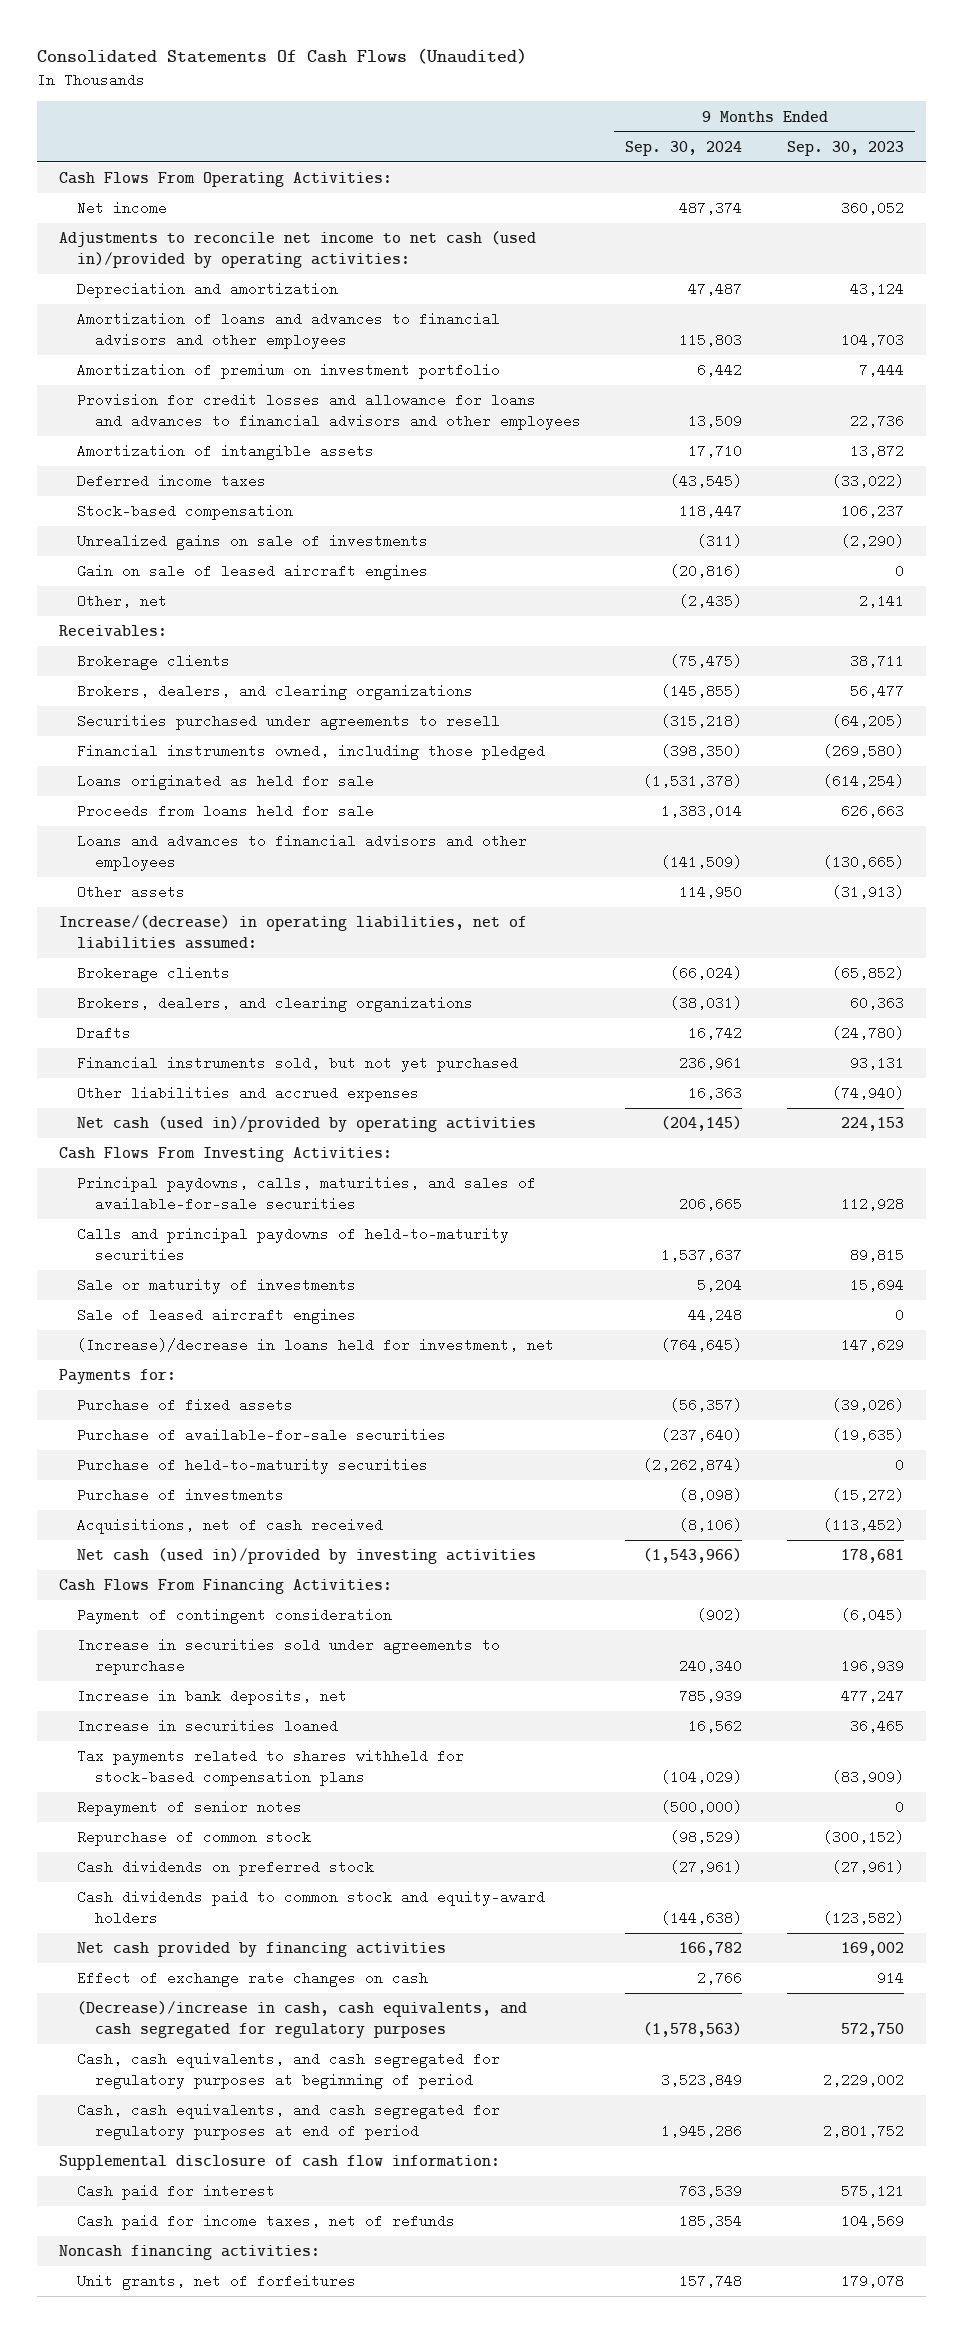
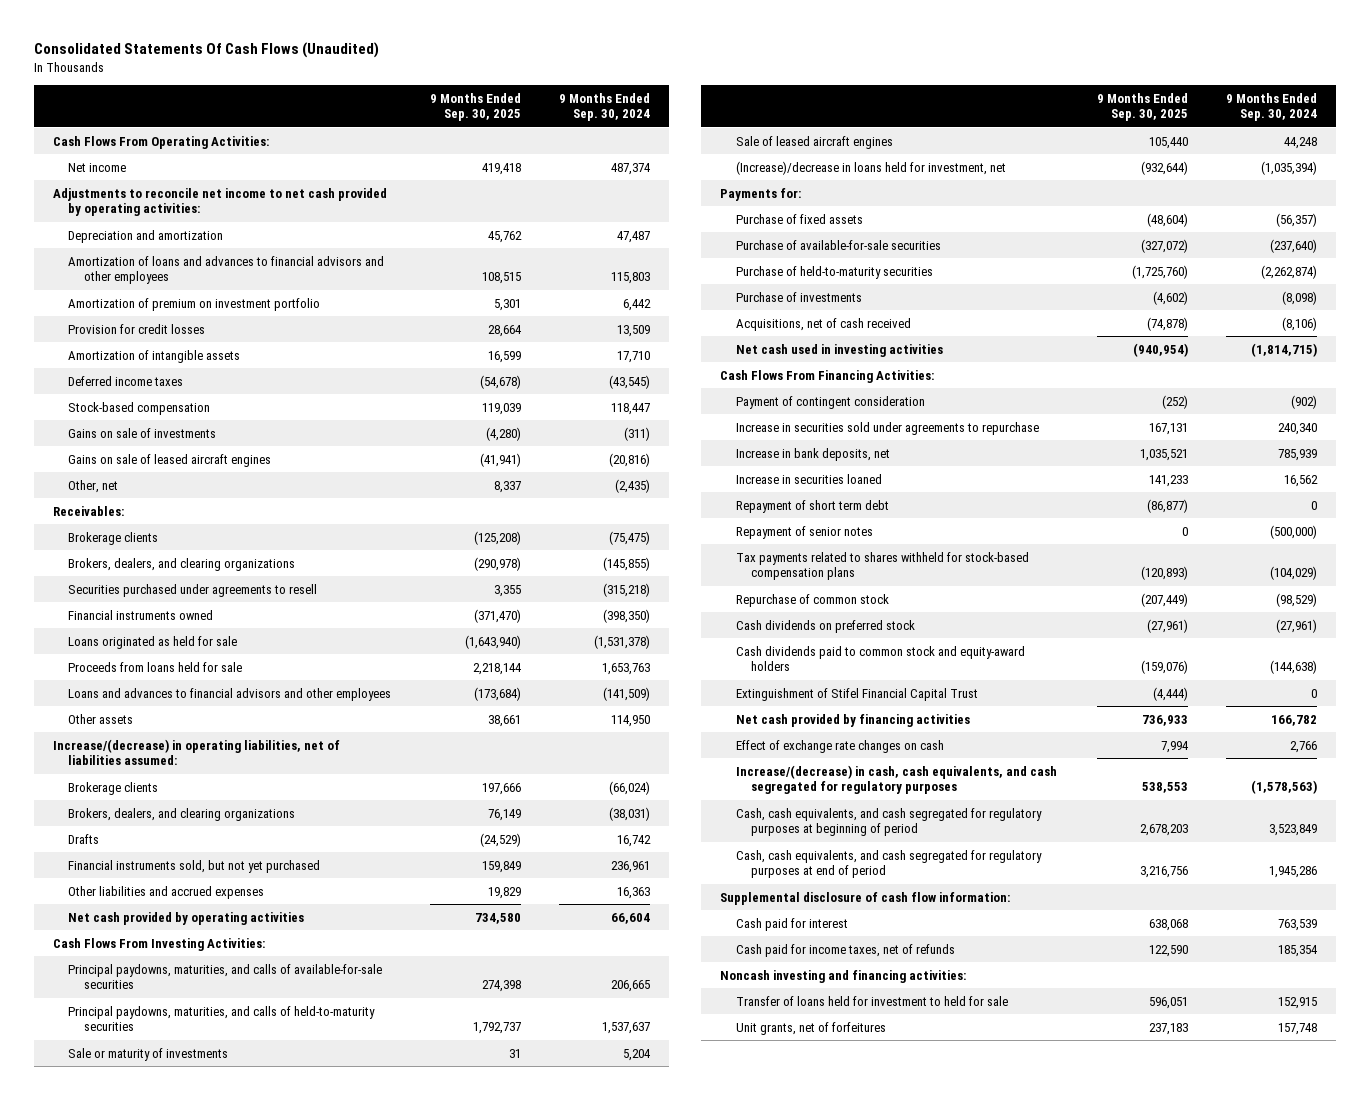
- | 9 Months Ended Sep. 30, 2024 | 9 Months Ended Sep. 30, 2023
+ | 9 Months Ended Sep. 30, 2025 | 9 Months Ended Sep. 30, 2024
- Adjustments to reconcile net income to net cash (used in)/provided by operating activities:
+ Adjustments to reconcile net income to net cash provided by operating activities:
- Provision for credit losses and allowance for loans and advances to financial advisors and other employees | 13,509 | 22,736
+ Provision for credit losses | 28,664 | 13,509
- Unrealized gains on sale of investments | (311) | (2,290)
- Gain on sale of leased aircraft engines | (20,816) | 0
+ Gains on sale of investments | (4,280) | (311)
+ Gains on sale of leased aircraft engines | (41,941) | (20,816)
- Financial instruments owned, including those pledged | (398,350) | (269,580)
+ Financial instruments owned | (371,470) | (398,350)
- Proceeds from loans held for sale | 1,383,014 | 626,663
+ Proceeds from loans held for sale | 2,218,144 | 1,653,763
- Net cash (used in)/provided by operating activities | (204,145) | 224,153
+ Net cash provided by operating activities | 734,580 | 66,604
- Principal paydowns, calls, maturities, and sales of available-for-sale securities | 206,665 | 112,928
- Calls and principal paydowns of held-to-maturity securities | 1,537,637 | 89,815
+ Principal paydowns, maturities, and calls of available-for-sale securities | 274,398 | 206,665
+ Principal paydowns, maturities, and calls of held-to-maturity securities | 1,792,737 | 1,537,637
- (Increase)/decrease in loans held for investment, net | (764,645) | 147,629
+ (Increase)/decrease in loans held for investment, net | (932,644) | (1,035,394)
- Net cash (used in)/provided by investing activities | (1,543,966) | 178,681
+ Net cash used in investing activities | (940,954) | (1,814,715)
+ Repayment of short term debt | (86,877) | 0
moved down: Tax payments related to shares withheld for stock-based compensation plans | (120,893) | (104,029)
+ Extinguishment of Stifel Financial Capital Trust | (4,444) | 0
- (Decrease)/increase in cash, cash equivalents, and cash segregated for regulatory purposes | (1,578,563) | 572,750
+ Increase/(decrease) in cash, cash equivalents, and cash segregated for regulatory purposes | 538,553 | (1,578,563)
- Noncash financing activities:
+ Noncash investing and financing activities:
+ Transfer of loans held for investment to held for sale | 596,051 | 152,915

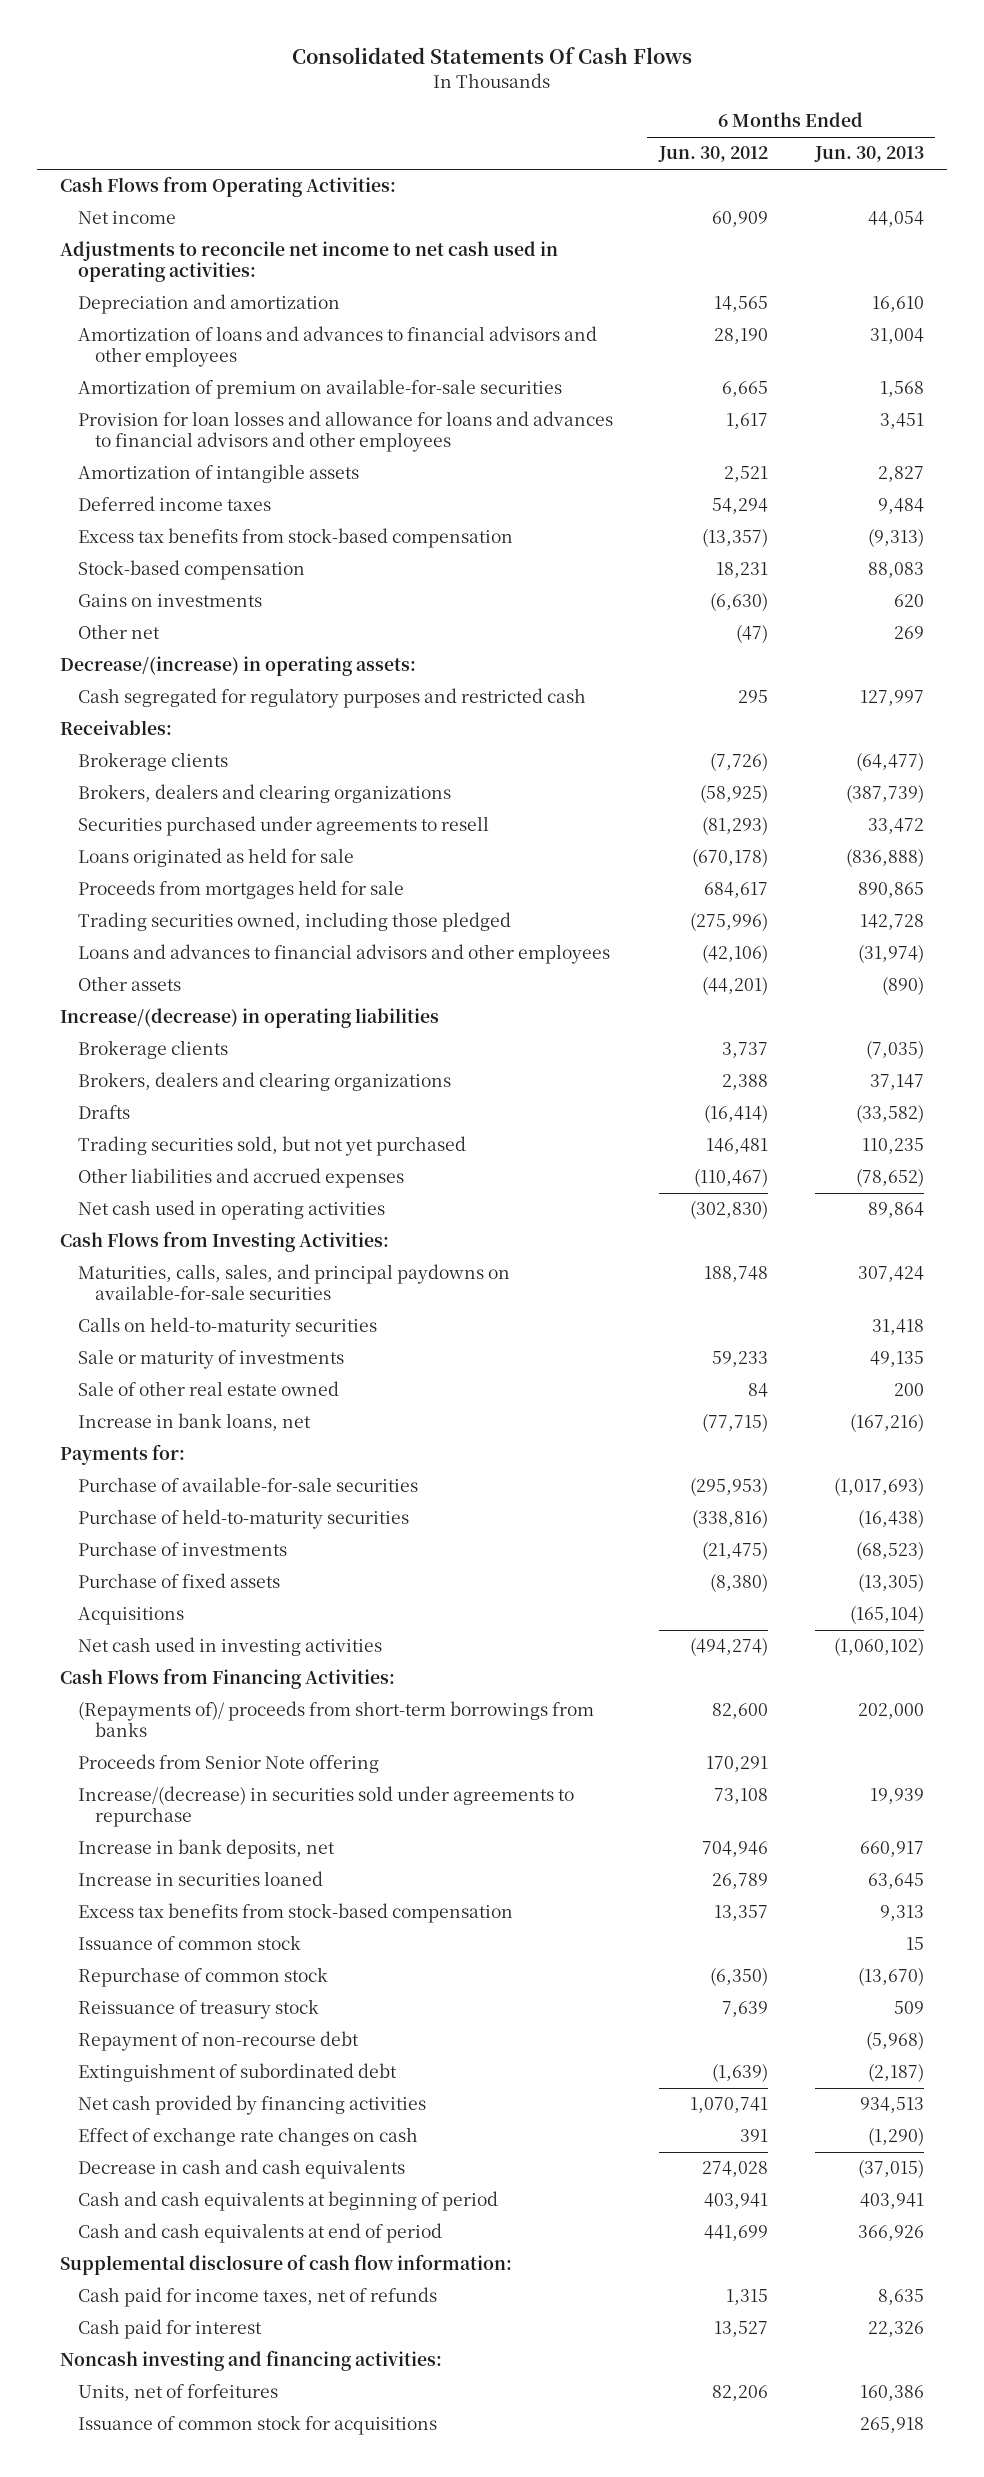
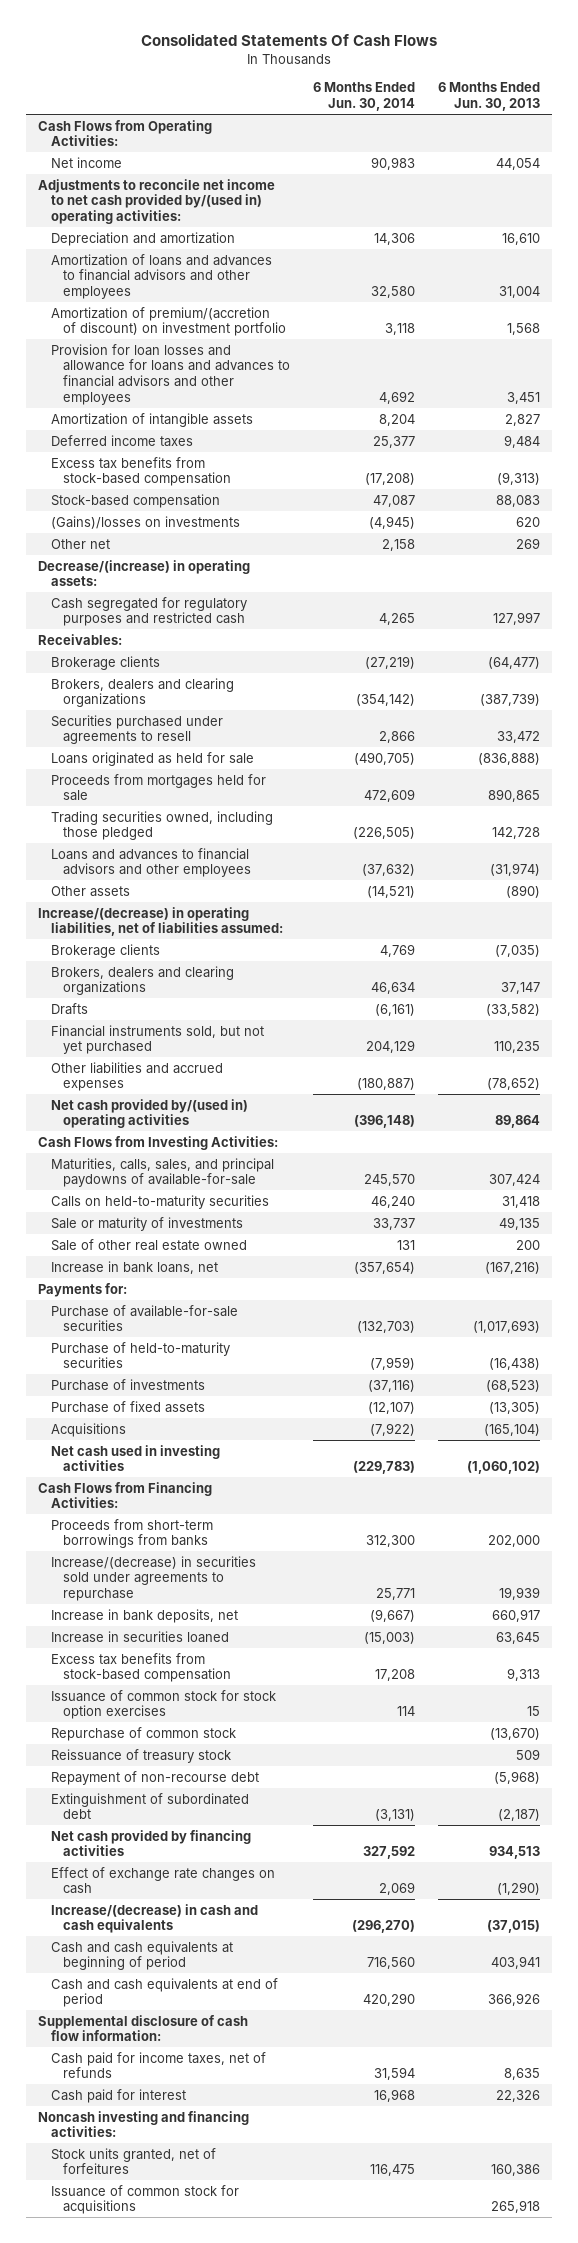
- | 6 Months Ended Jun. 30, 2012 | 6 Months Ended Jun. 30, 2013
+ | 6 Months Ended Jun. 30, 2014 | 6 Months Ended Jun. 30, 2013
- Adjustments to reconcile net income to net cash used in operating activities:
+ Adjustments to reconcile net income to net cash provided by/(used in) operating activities:
- Amortization of premium on available-for-sale securities | 6,665 | 1,568
+ Amortization of premium/(accretion of discount) on investment portfolio | 3,118 | 1,568
- Gains on investments | (6,630) | 620
+ (Gains)/losses on investments | (4,945) | 620
- Increase/(decrease) in operating liabilities
+ Increase/(decrease) in operating liabilities, net of liabilities assumed:
- Trading securities sold, but not yet purchased | 146,481 | 110,235
+ Financial instruments sold, but not yet purchased | 204,129 | 110,235
- Net cash used in operating activities | (302,830) | 89,864
+ Net cash provided by/(used in) operating activities | (396,148) | 89,864
- Maturities, calls, sales, and principal paydowns on available-for-sale securities | 188,748 | 307,424
+ Maturities, calls, sales, and principal paydowns of available-for-sale | 245,570 | 307,424
- (Repayments of)/ proceeds from short-term borrowings from banks | 82,600 | 202,000
- Proceeds from Senior Note offering | 170,291 |
+ Proceeds from short-term borrowings from banks | 312,300 | 202,000
- Issuance of common stock | | 15
+ Issuance of common stock for stock option exercises | 114 | 15
- Decrease in cash and cash equivalents | 274,028 | (37,015)
+ Increase/(decrease) in cash and cash equivalents | (296,270) | (37,015)
- Units, net of forfeitures | 82,206 | 160,386
+ Stock units granted, net of forfeitures | 116,475 | 160,386

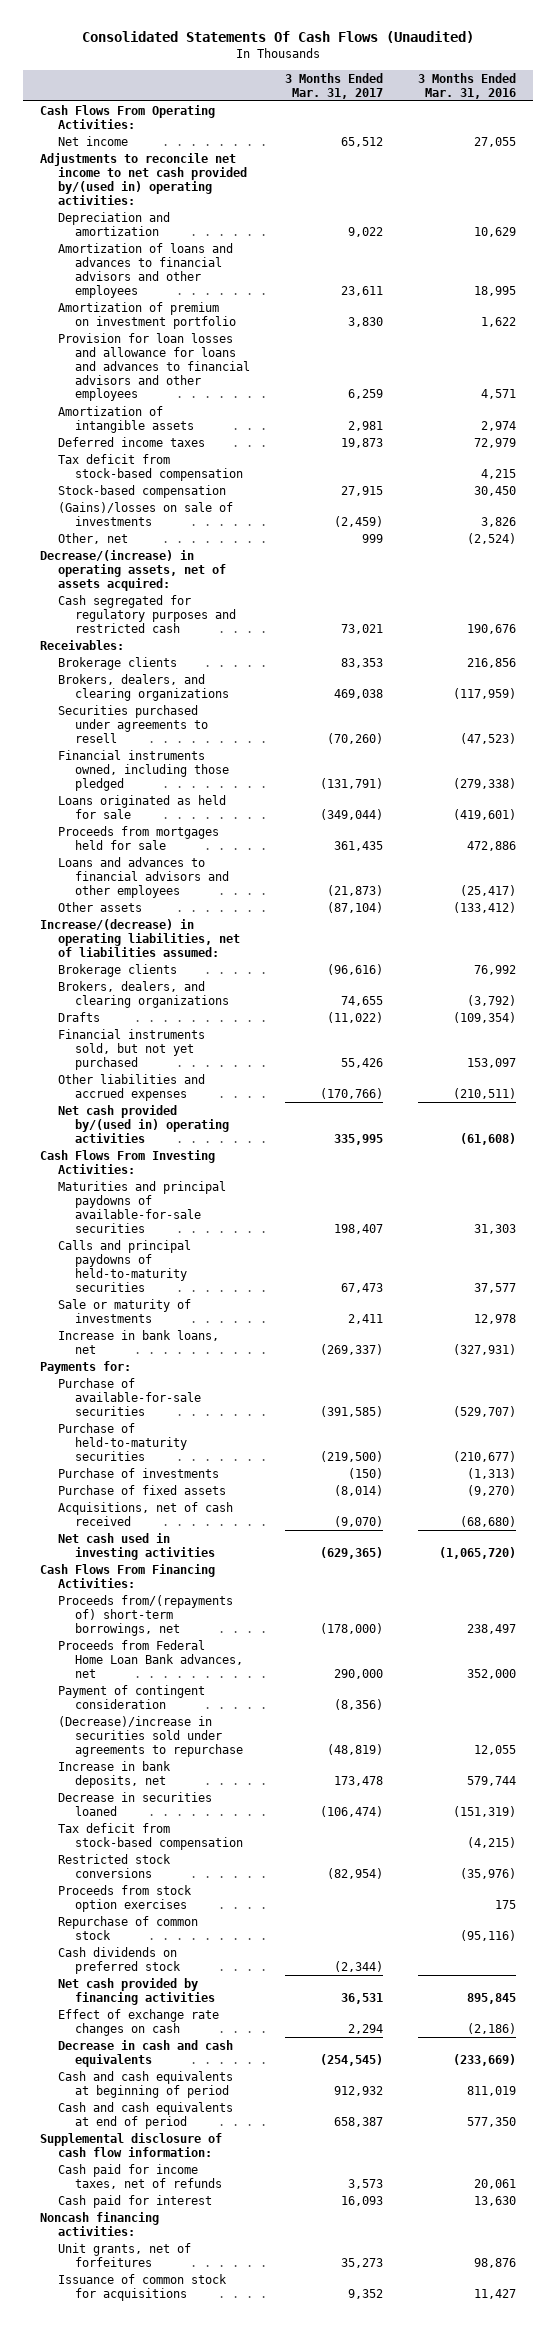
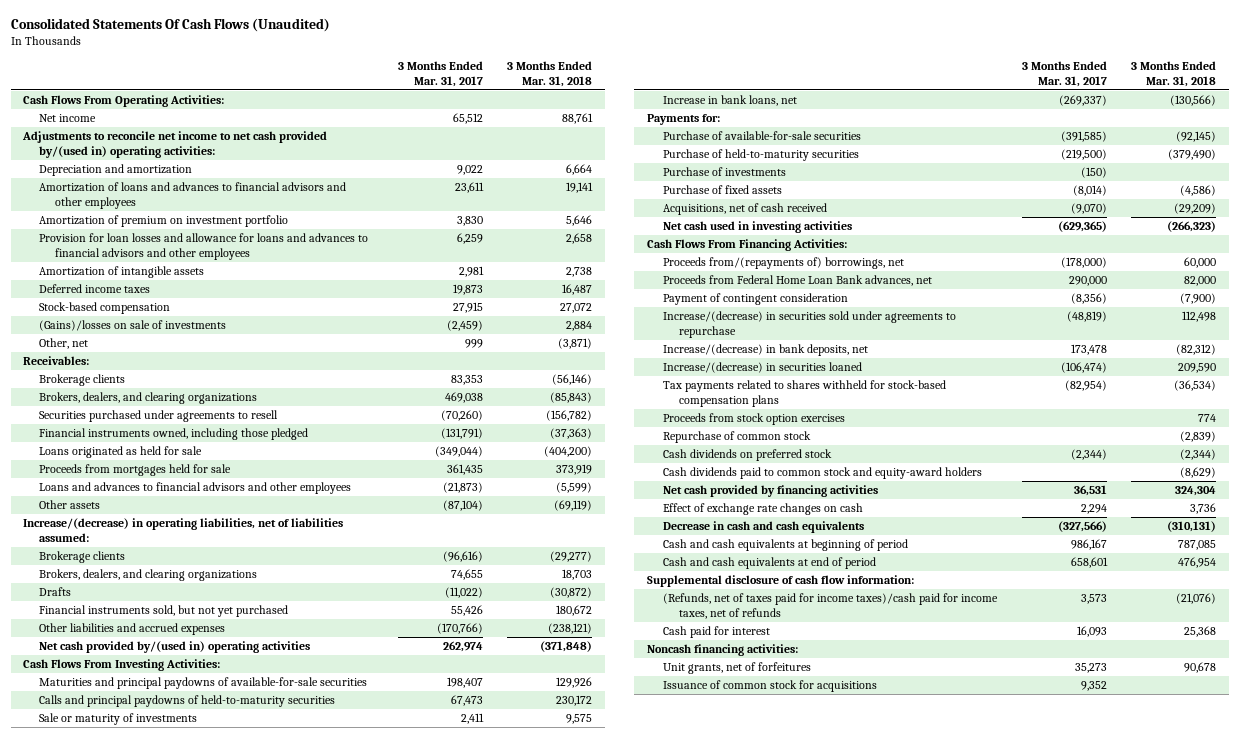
- | 3 Months Ended Mar. 31, 2017 | 3 Months Ended Mar. 31, 2016
+ | 3 Months Ended Mar. 31, 2017 | 3 Months Ended Mar. 31, 2018
- Tax deficit from stock-based compensation | | 4,215
- Decrease/(increase) in operating assets, net of assets acquired:
- Cash segregated for regulatory purposes and restricted cash | 73,021 | 190,676
- Net cash provided by/(used in) operating activities | 335,995 | (61,608)
+ Net cash provided by/(used in) operating activities | 262,974 | (371,848)
- Proceeds from/(repayments of) short-term borrowings, net | (178,000) | 238,497
+ Proceeds from/(repayments of) borrowings, net | (178,000) | 60,000
- (Decrease)/increase in securities sold under agreements to repurchase | (48,819) | 12,055
- Increase in bank deposits, net | 173,478 | 579,744
- Decrease in securities loaned | (106,474) | (151,319)
- Tax deficit from stock-based compensation | | (4,215)
- Restricted stock conversions | (82,954) | (35,976)
+ Increase/(decrease) in securities sold under agreements to repurchase | (48,819) | 112,498
+ Increase/(decrease) in bank deposits, net | 173,478 | (82,312)
+ Increase/(decrease) in securities loaned | (106,474) | 209,590
+ Tax payments related to shares withheld for stock-based compensation plans | (82,954) | (36,534)
+ Cash dividends paid to common stock and equity-award holders | | (8,629)
- Decrease in cash and cash equivalents | (254,545) | (233,669)
- Cash and cash equivalents at beginning of period | 912,932 | 811,019
- Cash and cash equivalents at end of period | 658,387 | 577,350
+ Decrease in cash and cash equivalents | (327,566) | (310,131)
+ Cash and cash equivalents at beginning of period | 986,167 | 787,085
+ Cash and cash equivalents at end of period | 658,601 | 476,954
- Cash paid for income taxes, net of refunds | 3,573 | 20,061
+ (Refunds, net of taxes paid for income taxes)/cash paid for income taxes, net of refunds | 3,573 | (21,076)

